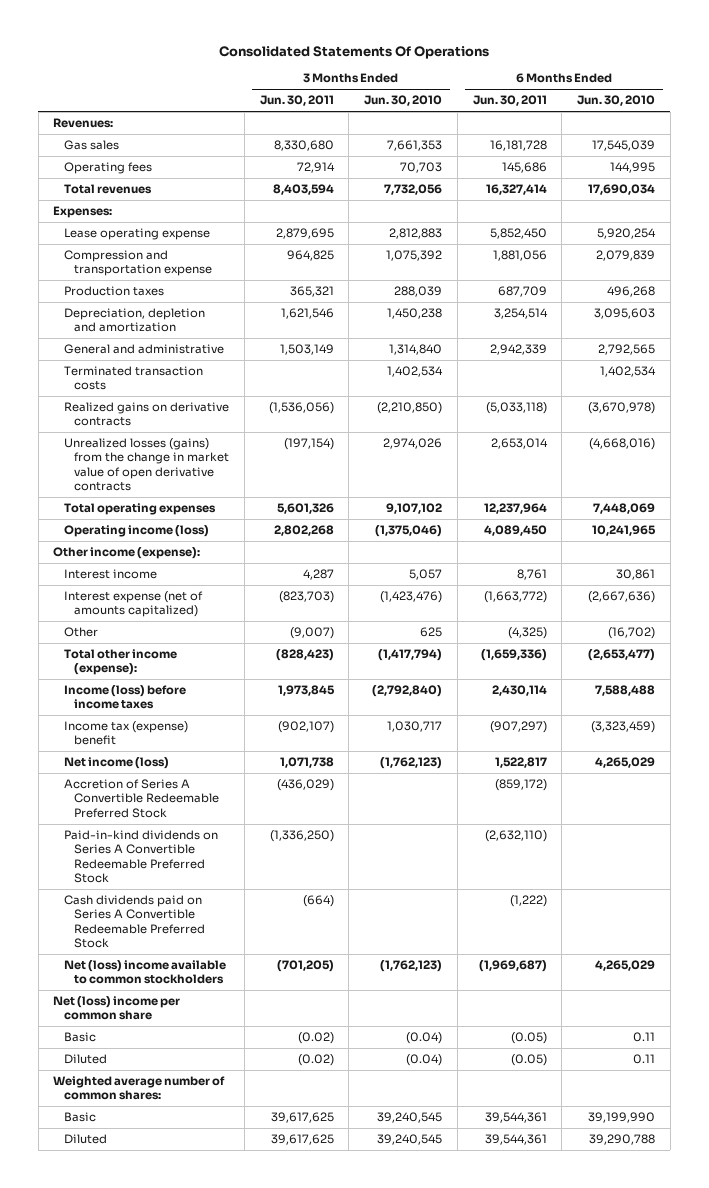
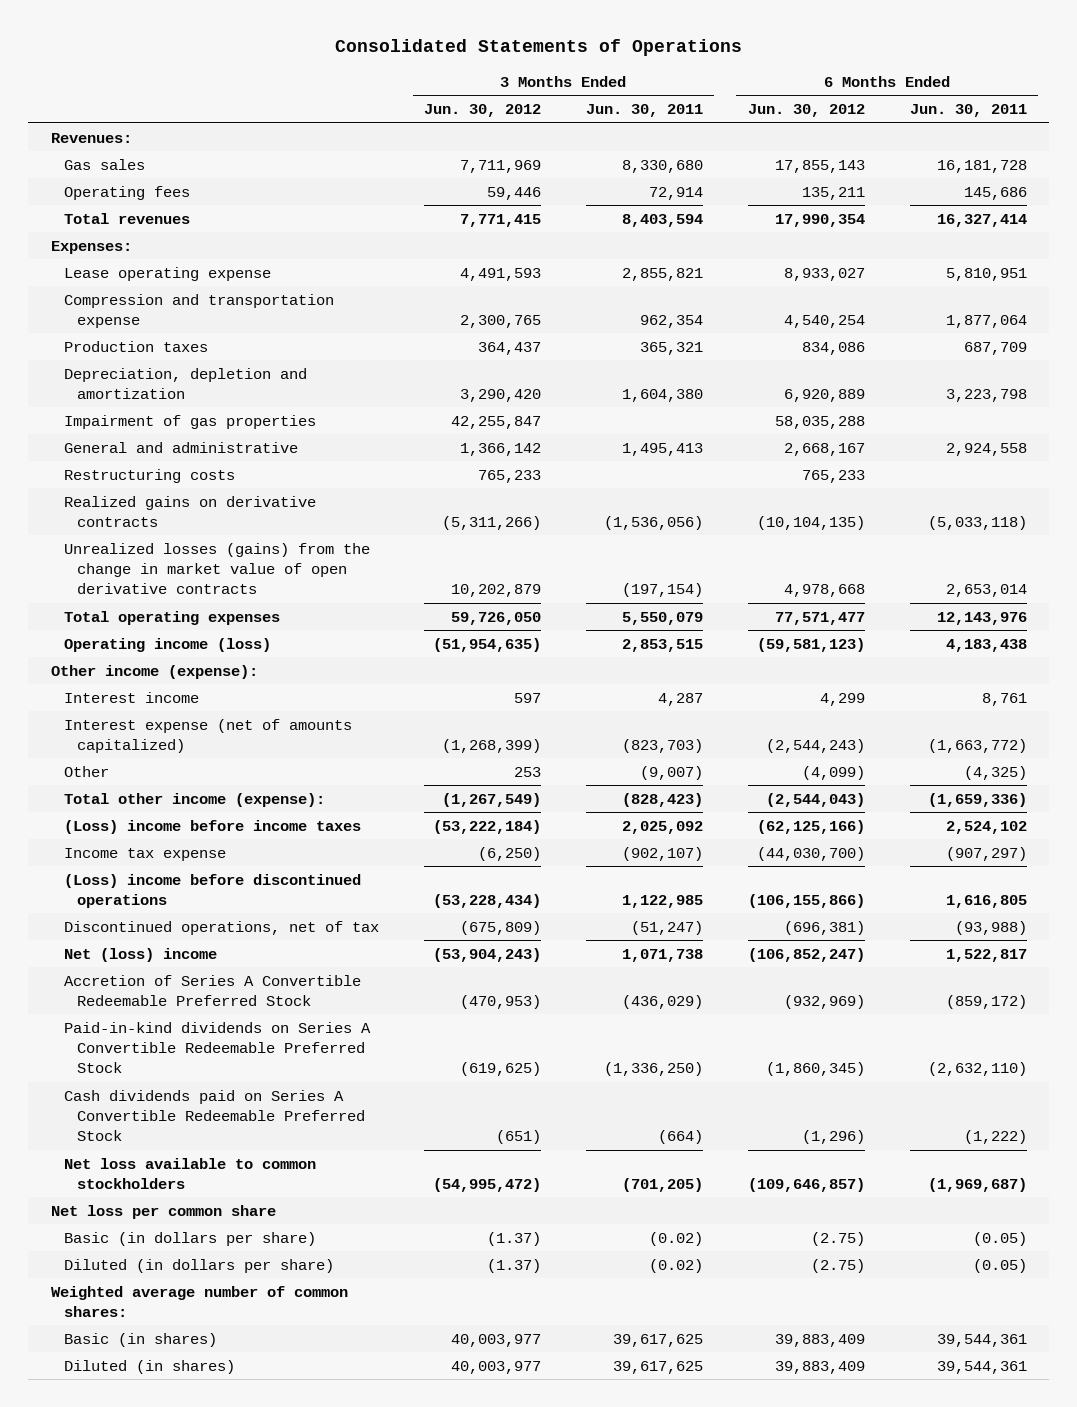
- Consolidated Statements Of Operations
+ Consolidated Statements of Operations
- | 3 Months Ended Jun. 30, 2011 | 3 Months Ended Jun. 30, 2010 | 6 Months Ended Jun. 30, 2011 | 6 Months Ended Jun. 30, 2010
+ | 3 Months Ended Jun. 30, 2012 | 3 Months Ended Jun. 30, 2011 | 6 Months Ended Jun. 30, 2012 | 6 Months Ended Jun. 30, 2011
- Lease operating expense | 2,879,695 | 2,812,883 | 5,852,450 | 5,920,254
- Compression and transportation expense | 964,825 | 1,075,392 | 1,881,056 | 2,079,839
+ Lease operating expense | 4,491,593 | 2,855,821 | 8,933,027 | 5,810,951
+ Compression and transportation expense | 2,300,765 | 962,354 | 4,540,254 | 1,877,064
- Depreciation, depletion and amortization | 1,621,546 | 1,450,238 | 3,254,514 | 3,095,603
- General and administrative | 1,503,149 | 1,314,840 | 2,942,339 | 2,792,565
- Terminated transaction costs | | 1,402,534 | | 1,402,534
+ Depreciation, depletion and amortization | 3,290,420 | 1,604,380 | 6,920,889 | 3,223,798
+ Impairment of gas properties | 42,255,847 | | 58,035,288 |
+ General and administrative | 1,366,142 | 1,495,413 | 2,668,167 | 2,924,558
+ Restructuring costs | 765,233 | | 765,233 |
- Total operating expenses | 5,601,326 | 9,107,102 | 12,237,964 | 7,448,069
- Operating income (loss) | 2,802,268 | (1,375,046) | 4,089,450 | 10,241,965
+ Total operating expenses | 59,726,050 | 5,550,079 | 77,571,477 | 12,143,976
+ Operating income (loss) | (51,954,635) | 2,853,515 | (59,581,123) | 4,183,438
- Income (loss) before income taxes | 1,973,845 | (2,792,840) | 2,430,114 | 7,588,488
- Income tax (expense) benefit | (902,107) | 1,030,717 | (907,297) | (3,323,459)
- Net income (loss) | 1,071,738 | (1,762,123) | 1,522,817 | 4,265,029
+ (Loss) income before income taxes | (53,222,184) | 2,025,092 | (62,125,166) | 2,524,102
+ Income tax expense | (6,250) | (902,107) | (44,030,700) | (907,297)
+ (Loss) income before discontinued operations | (53,228,434) | 1,122,985 | (106,155,866) | 1,616,805
+ Discontinued operations, net of tax | (675,809) | (51,247) | (696,381) | (93,988)
+ Net (loss) income | (53,904,243) | 1,071,738 | (106,852,247) | 1,522,817
- Net (loss) income available to common stockholders | (701,205) | (1,762,123) | (1,969,687) | 4,265,029
- Net (loss) income per common share
- Basic | (0.02) | (0.04) | (0.05) | 0.11
- Diluted | (0.02) | (0.04) | (0.05) | 0.11
+ Net loss available to common stockholders | (54,995,472) | (701,205) | (109,646,857) | (1,969,687)
+ Net loss per common share
+ Basic (in dollars per share) | (1.37) | (0.02) | (2.75) | (0.05)
+ Diluted (in dollars per share) | (1.37) | (0.02) | (2.75) | (0.05)
- Basic | 39,617,625 | 39,240,545 | 39,544,361 | 39,199,990
- Diluted | 39,617,625 | 39,240,545 | 39,544,361 | 39,290,788
+ Basic (in shares) | 40,003,977 | 39,617,625 | 39,883,409 | 39,544,361
+ Diluted (in shares) | 40,003,977 | 39,617,625 | 39,883,409 | 39,544,361

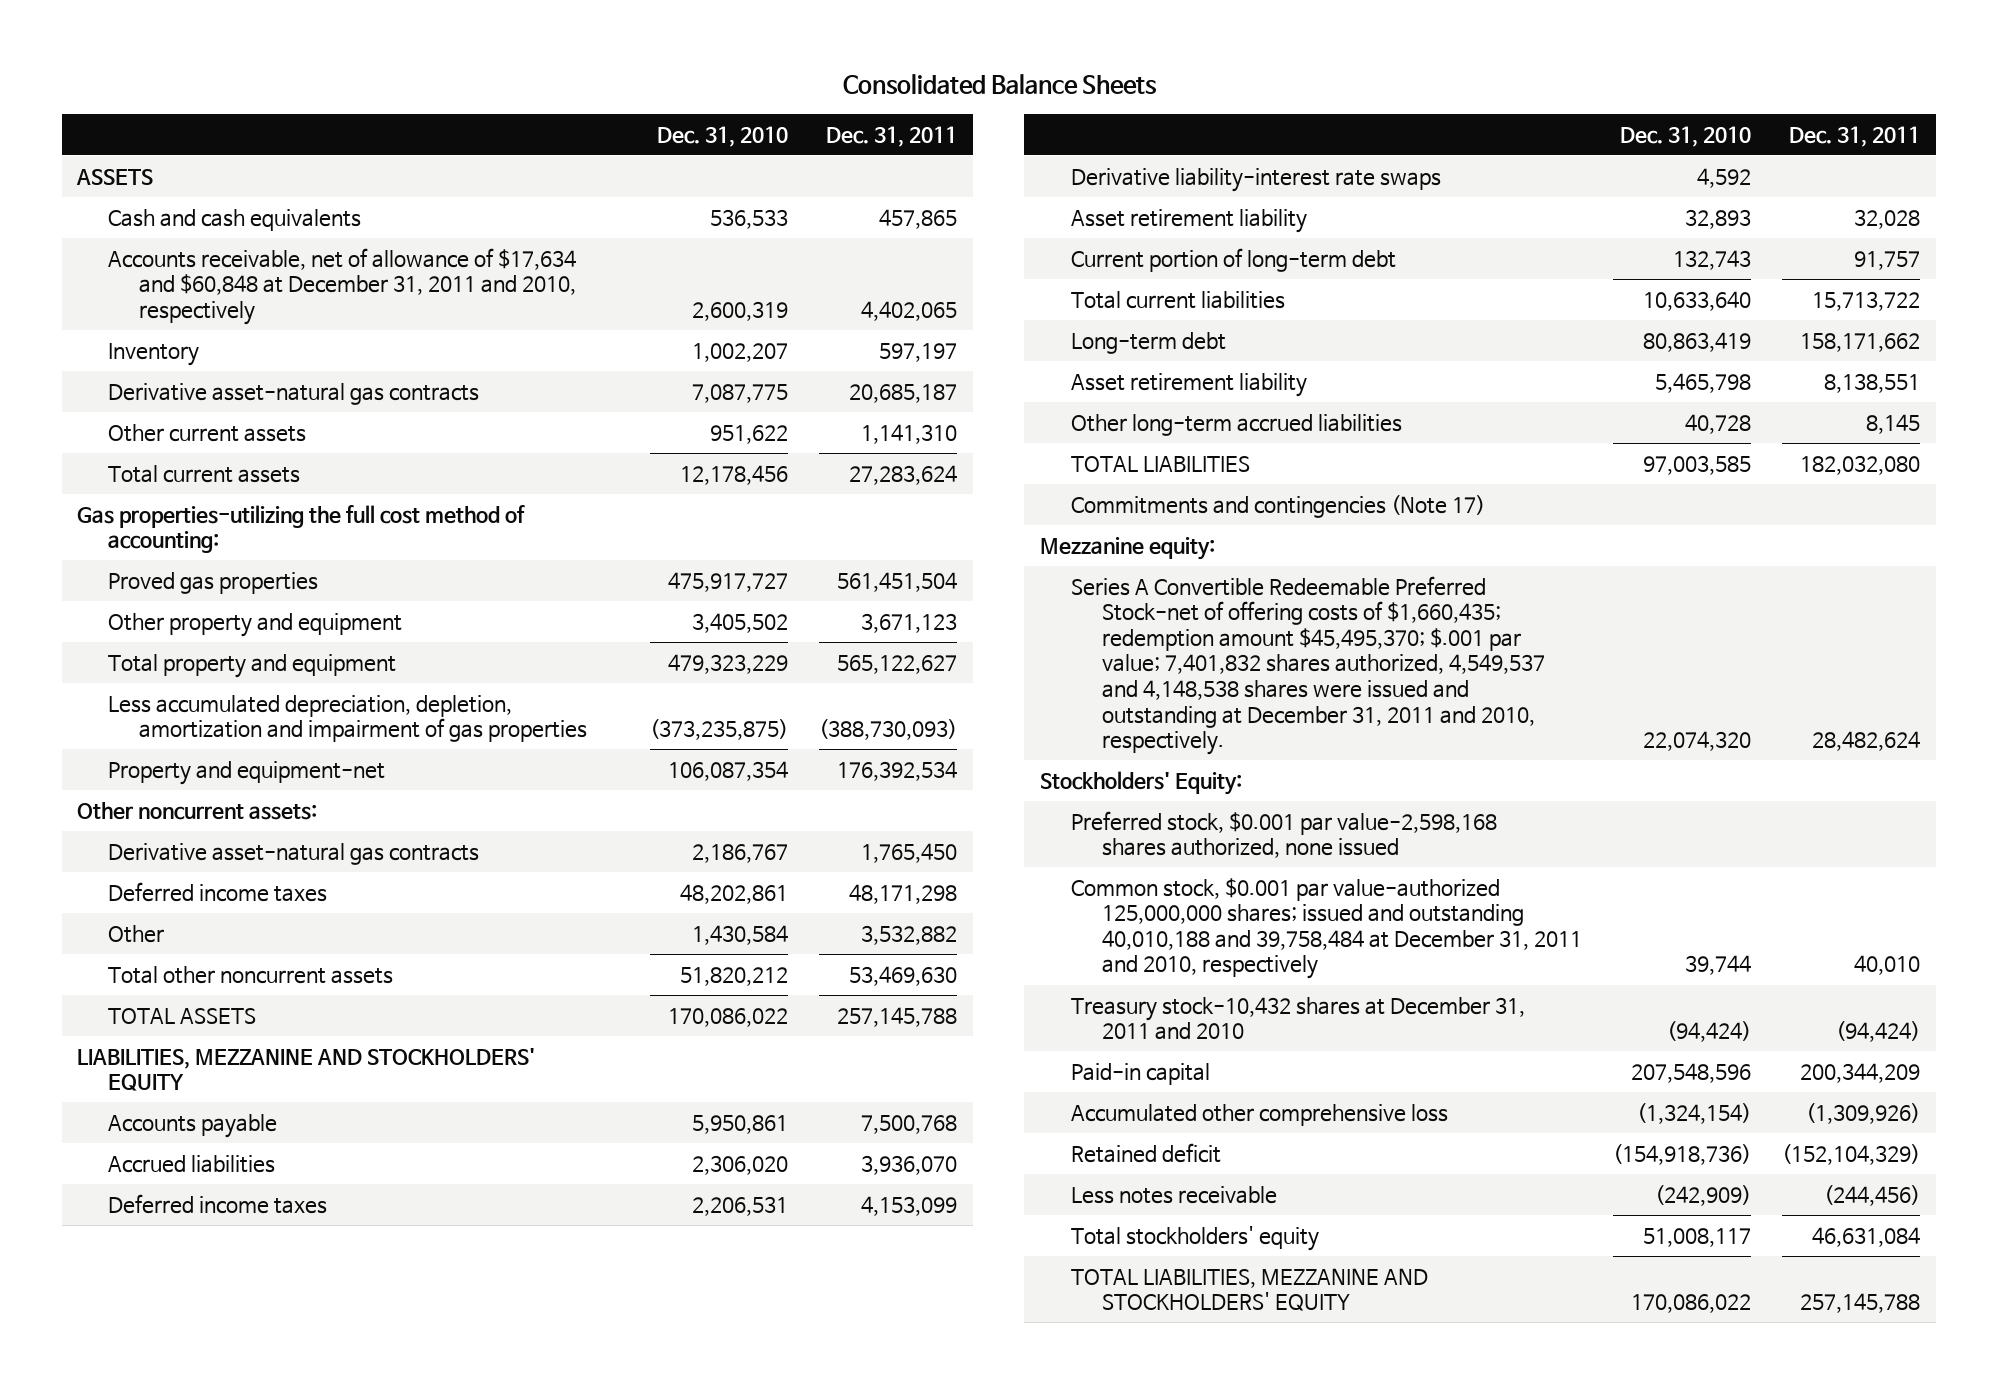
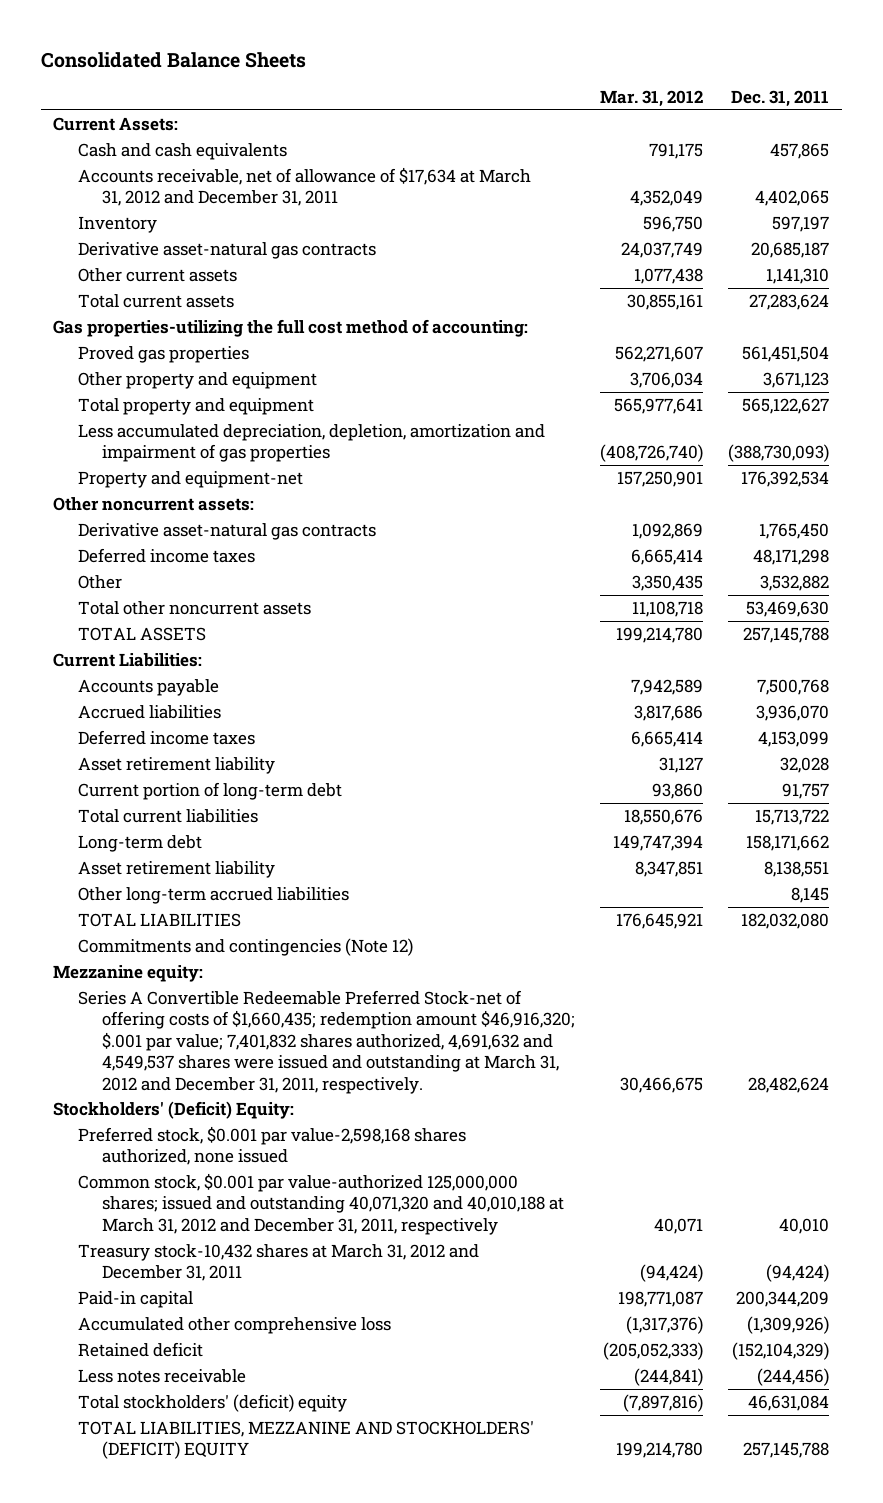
- | Dec. 31, 2010 | Dec. 31, 2011
+ | Mar. 31, 2012 | Dec. 31, 2011
- ASSETS
+ Current Assets:
- Accounts receivable, net of allowance of $17,634 and $60,848 at December 31, 2011 and 2010, respectively | 2,600,319 | 4,402,065
+ Accounts receivable, net of allowance of $17,634 at March 31, 2012 and December 31, 2011 | 4,352,049 | 4,402,065
- LIABILITIES, MEZZANINE AND STOCKHOLDERS' EQUITY
+ Current Liabilities:
- Derivative liability-interest rate swaps | 4,592 |
- Commitments and contingencies (Note 17)
+ Commitments and contingencies (Note 12)
- Series A Convertible Redeemable Preferred Stock-net of offering costs of $1,660,435; redemption amount $45,495,370; $.001 par value; 7,401,832 shares authorized, 4,549,537 and 4,148,538 shares were issued and outstanding at December 31, 2011 and 2010, respectively. | 22,074,320 | 28,482,624
- Stockholders' Equity:
+ Series A Convertible Redeemable Preferred Stock-net of offering costs of $1,660,435; redemption amount $46,916,320; $.001 par value; 7,401,832 shares authorized, 4,691,632 and 4,549,537 shares were issued and outstanding at March 31, 2012 and December 31, 2011, respectively. | 30,466,675 | 28,482,624
+ Stockholders' (Deficit) Equity:
- Common stock, $0.001 par value-authorized 125,000,000 shares; issued and outstanding 40,010,188 and 39,758,484 at December 31, 2011 and 2010, respectively | 39,744 | 40,010
- Treasury stock-10,432 shares at December 31, 2011 and 2010 | (94,424) | (94,424)
+ Common stock, $0.001 par value-authorized 125,000,000 shares; issued and outstanding 40,071,320 and 40,010,188 at March 31, 2012 and December 31, 2011, respectively | 40,071 | 40,010
+ Treasury stock-10,432 shares at March 31, 2012 and December 31, 2011 | (94,424) | (94,424)
- Total stockholders' equity | 51,008,117 | 46,631,084
- TOTAL LIABILITIES, MEZZANINE AND STOCKHOLDERS' EQUITY | 170,086,022 | 257,145,788
+ Total stockholders' (deficit) equity | (7,897,816) | 46,631,084
+ TOTAL LIABILITIES, MEZZANINE AND STOCKHOLDERS' (DEFICIT) EQUITY | 199,214,780 | 257,145,788

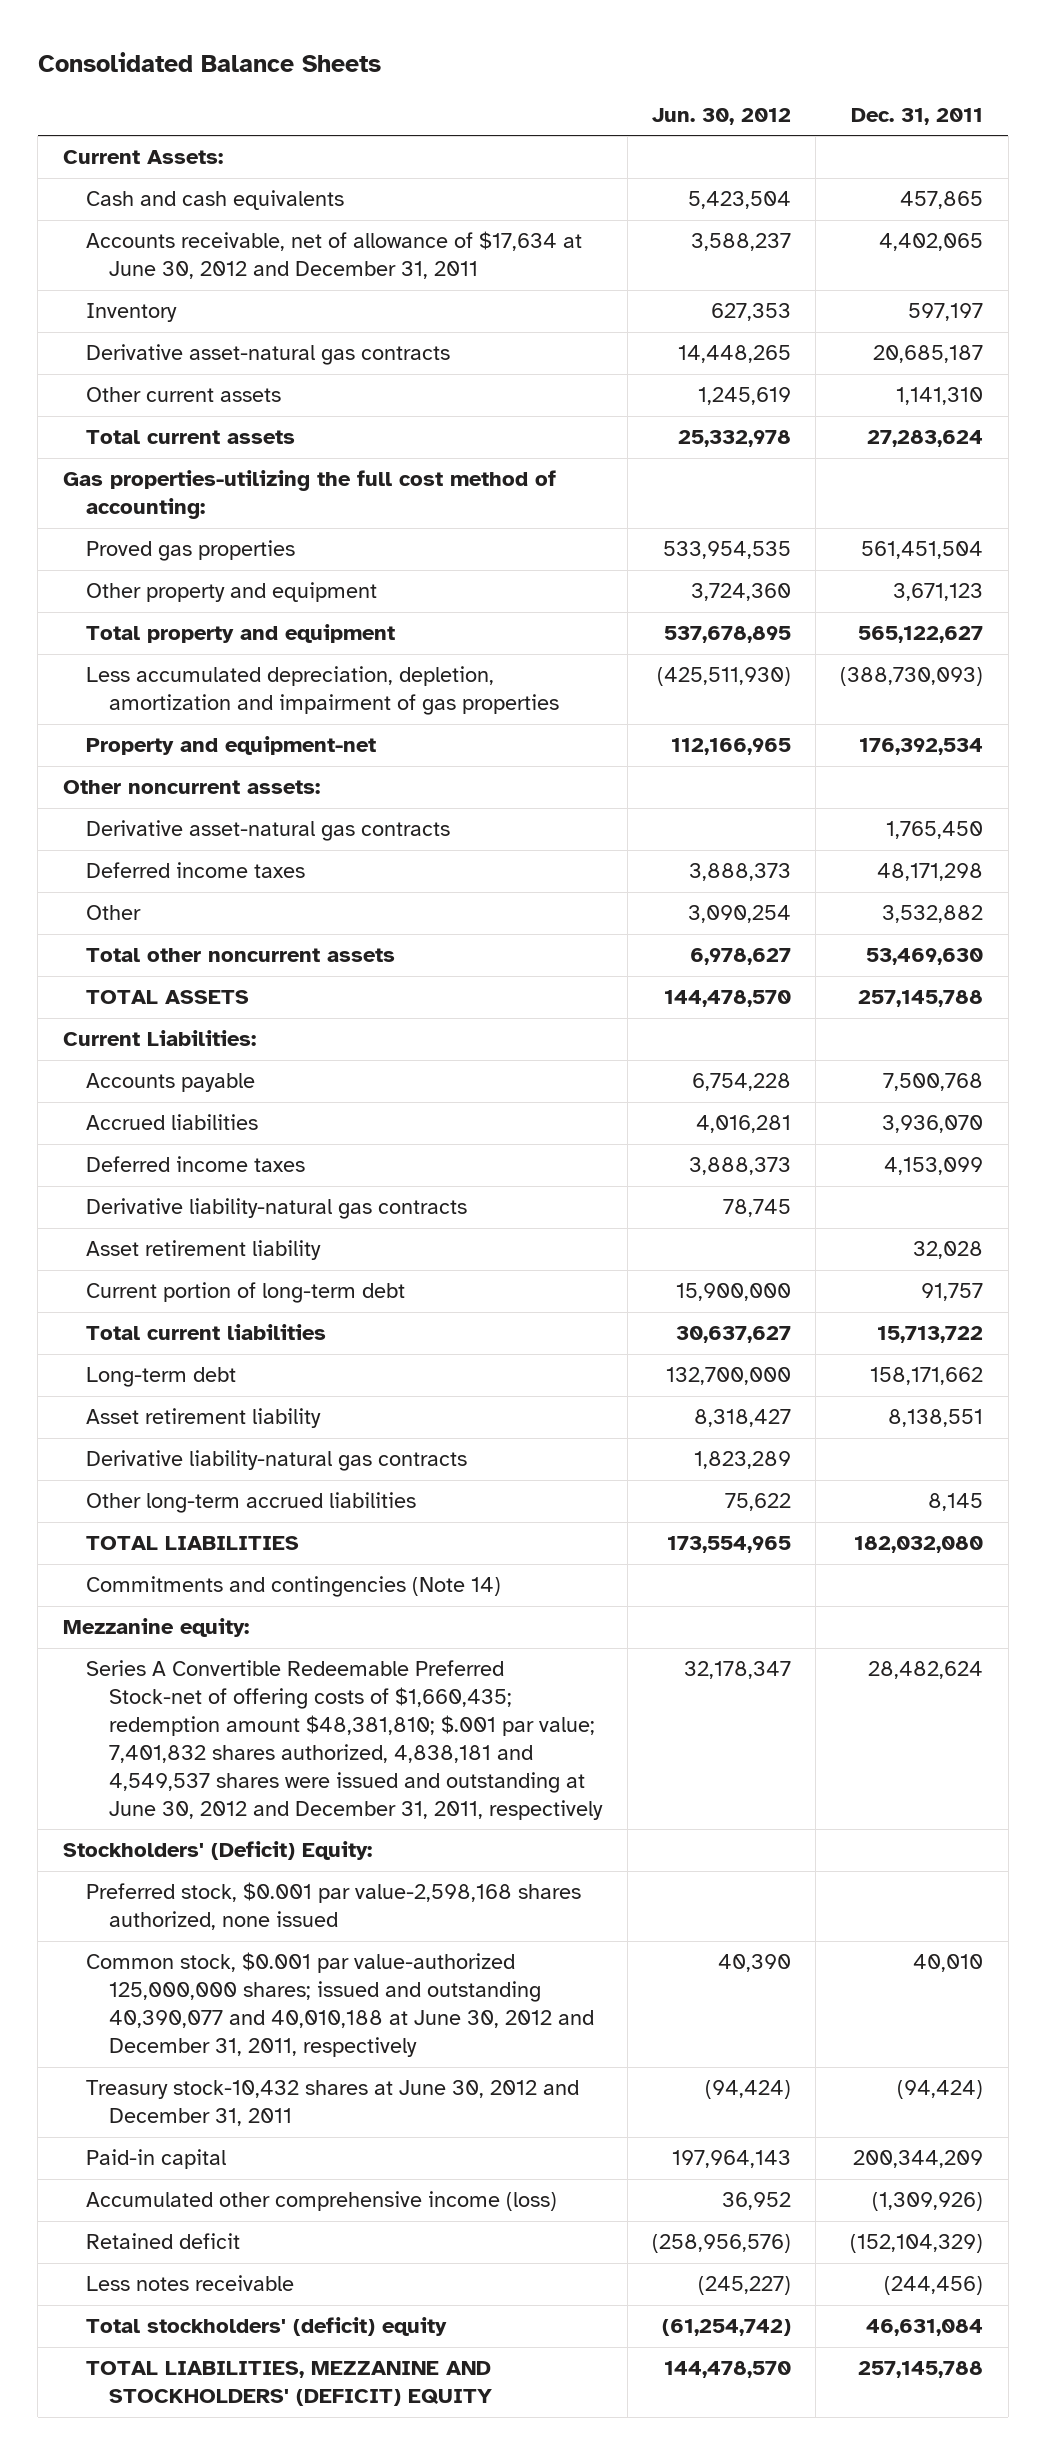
- | Mar. 31, 2012 | Dec. 31, 2011
+ | Jun. 30, 2012 | Dec. 31, 2011
- Accounts receivable, net of allowance of $17,634 at March 31, 2012 and December 31, 2011 | 4,352,049 | 4,402,065
+ Accounts receivable, net of allowance of $17,634 at June 30, 2012 and December 31, 2011 | 3,588,237 | 4,402,065
+ Derivative liability-natural gas contracts | 78,745 |
+ Derivative liability-natural gas contracts | 1,823,289 |
- Commitments and contingencies (Note 12)
+ Commitments and contingencies (Note 14)
- Series A Convertible Redeemable Preferred Stock-net of offering costs of $1,660,435; redemption amount $46,916,320; $.001 par value; 7,401,832 shares authorized, 4,691,632 and 4,549,537 shares were issued and outstanding at March 31, 2012 and December 31, 2011, respectively. | 30,466,675 | 28,482,624
+ Series A Convertible Redeemable Preferred Stock-net of offering costs of $1,660,435; redemption amount $48,381,810; $.001 par value; 7,401,832 shares authorized, 4,838,181 and 4,549,537 shares were issued and outstanding at June 30, 2012 and December 31, 2011, respectively | 32,178,347 | 28,482,624
- Common stock, $0.001 par value-authorized 125,000,000 shares; issued and outstanding 40,071,320 and 40,010,188 at March 31, 2012 and December 31, 2011, respectively | 40,071 | 40,010
- Treasury stock-10,432 shares at March 31, 2012 and December 31, 2011 | (94,424) | (94,424)
+ Common stock, $0.001 par value-authorized 125,000,000 shares; issued and outstanding 40,390,077 and 40,010,188 at June 30, 2012 and December 31, 2011, respectively | 40,390 | 40,010
+ Treasury stock-10,432 shares at June 30, 2012 and December 31, 2011 | (94,424) | (94,424)
- Accumulated other comprehensive loss | (1,317,376) | (1,309,926)
+ Accumulated other comprehensive income (loss) | 36,952 | (1,309,926)

